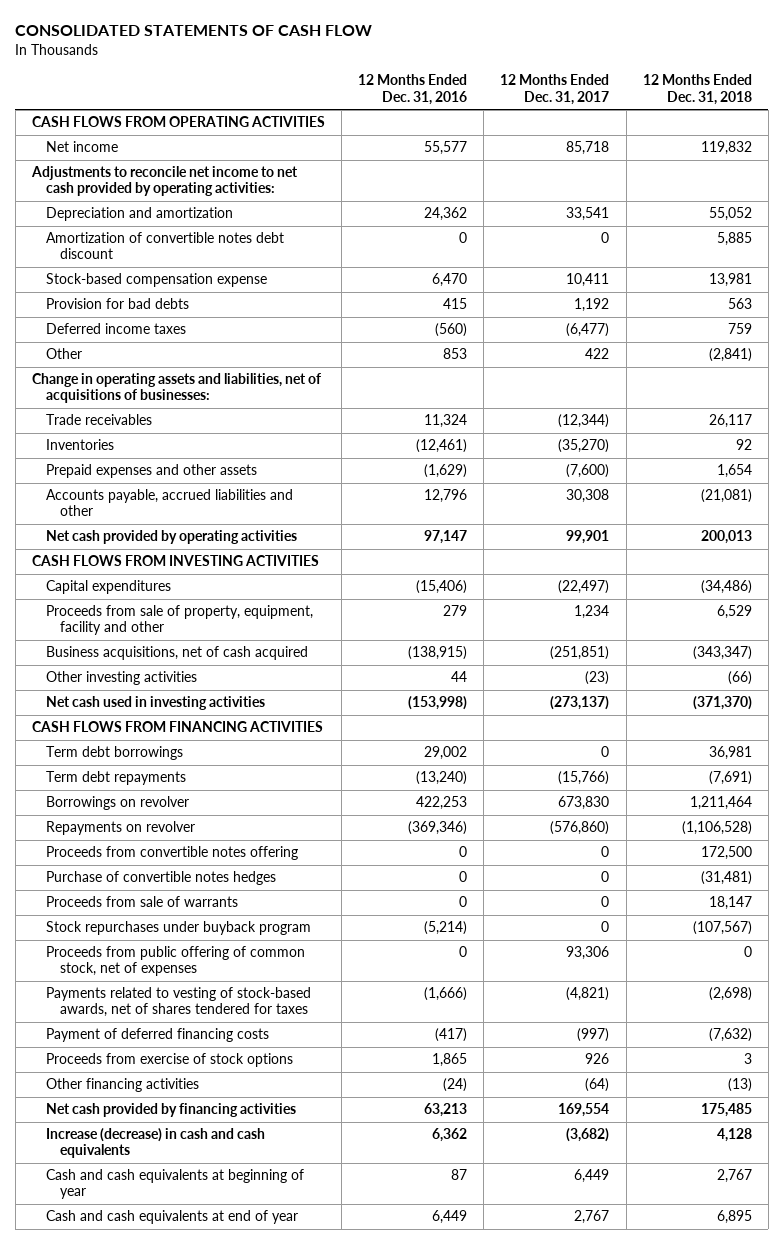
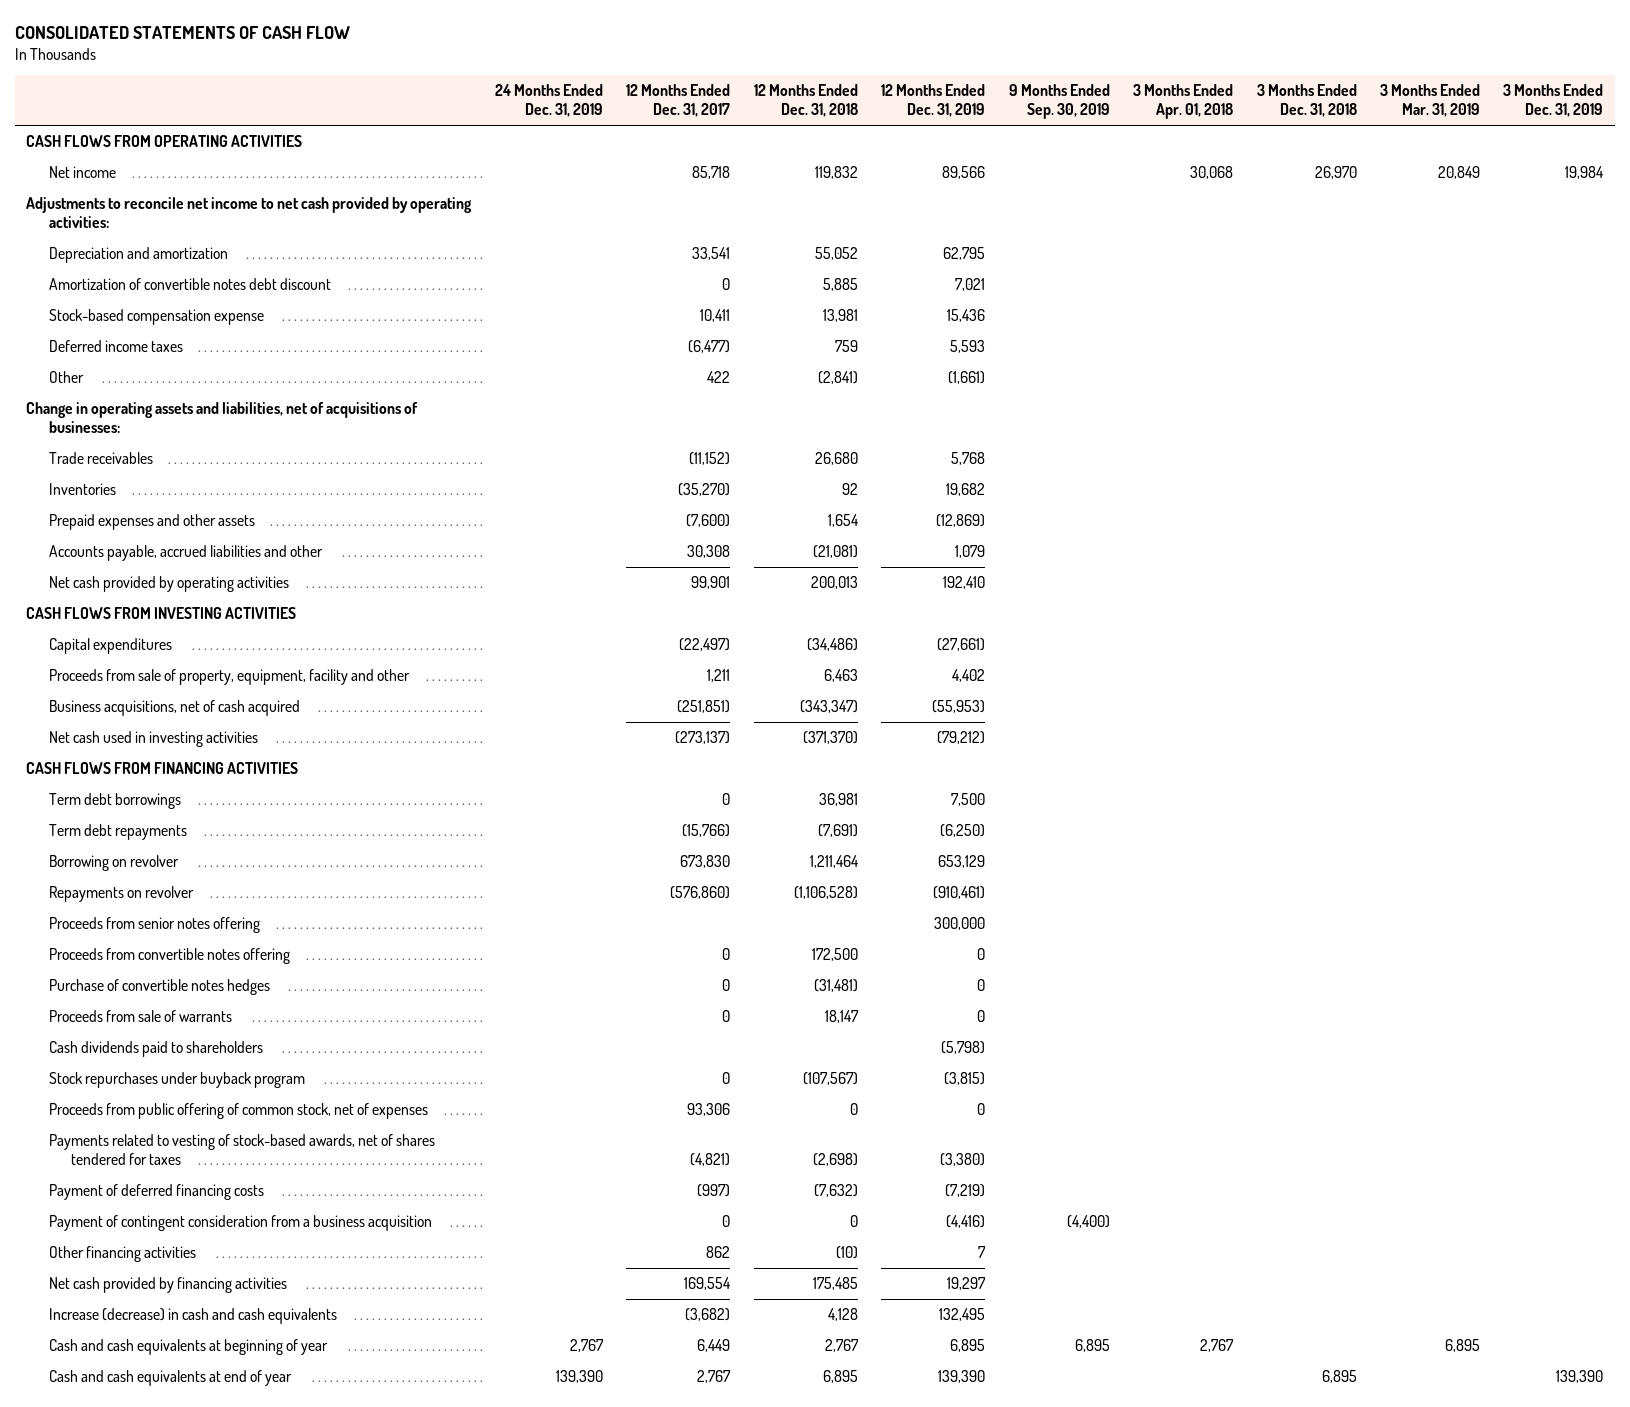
- | 12 Months Ended Dec. 31, 2016 | 12 Months Ended Dec. 31, 2017 | 12 Months Ended Dec. 31, 2018
+ | 24 Months Ended Dec. 31, 2019 | 12 Months Ended Dec. 31, 2017 | 12 Months Ended Dec. 31, 2018 | 12 Months Ended Dec. 31, 2019 | 9 Months Ended Sep. 30, 2019 | 3 Months Ended Apr. 01, 2018 | 3 Months Ended Dec. 31, 2018 | 3 Months Ended Mar. 31, 2019 | 3 Months Ended Dec. 31, 2019
- Provision for bad debts | 415 | 1,192 | 563
- Trade receivables | 11,324 | (12,344) | 26,117
+ Trade receivables | | (11,152) | 26,680 | 5,768 | | | | |
- Proceeds from sale of property, equipment, facility and other | 279 | 1,234 | 6,529
+ Proceeds from sale of property, equipment, facility and other | | 1,211 | 6,463 | 4,402 | | | | |
- Other investing activities | 44 | (23) | (66)
- Borrowings on revolver | 422,253 | 673,830 | 1,211,464
+ Borrowing on revolver | | 673,830 | 1,211,464 | 653,129 | | | | |
+ Proceeds from senior notes offering | | | | 300,000 | | | | |
+ Cash dividends paid to shareholders | | | | (5,798) | | | | |
- Proceeds from exercise of stock options | 1,865 | 926 | 3
- Other financing activities | (24) | (64) | (13)
+ Payment of contingent consideration from a business acquisition | | 0 | 0 | (4,416) | (4,400) | | | |
+ Other financing activities | | 862 | (10) | 7 | | | | |

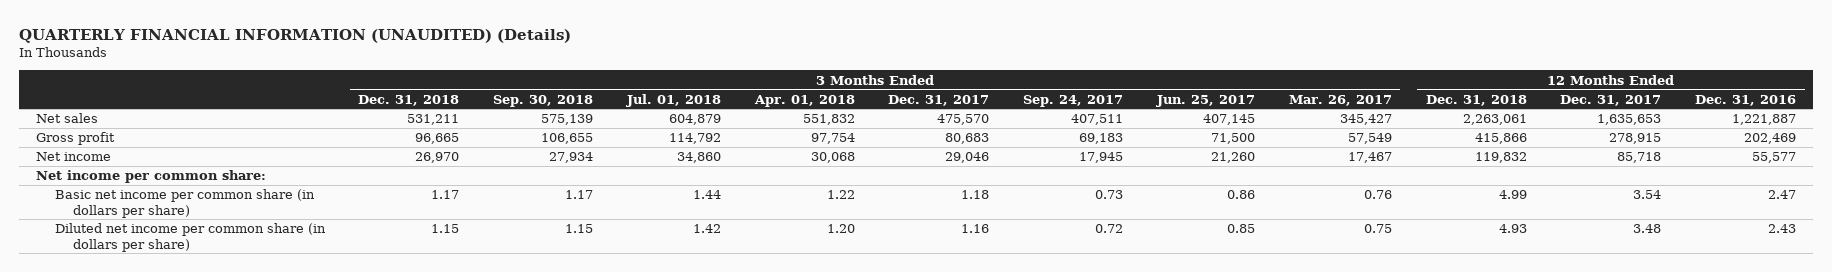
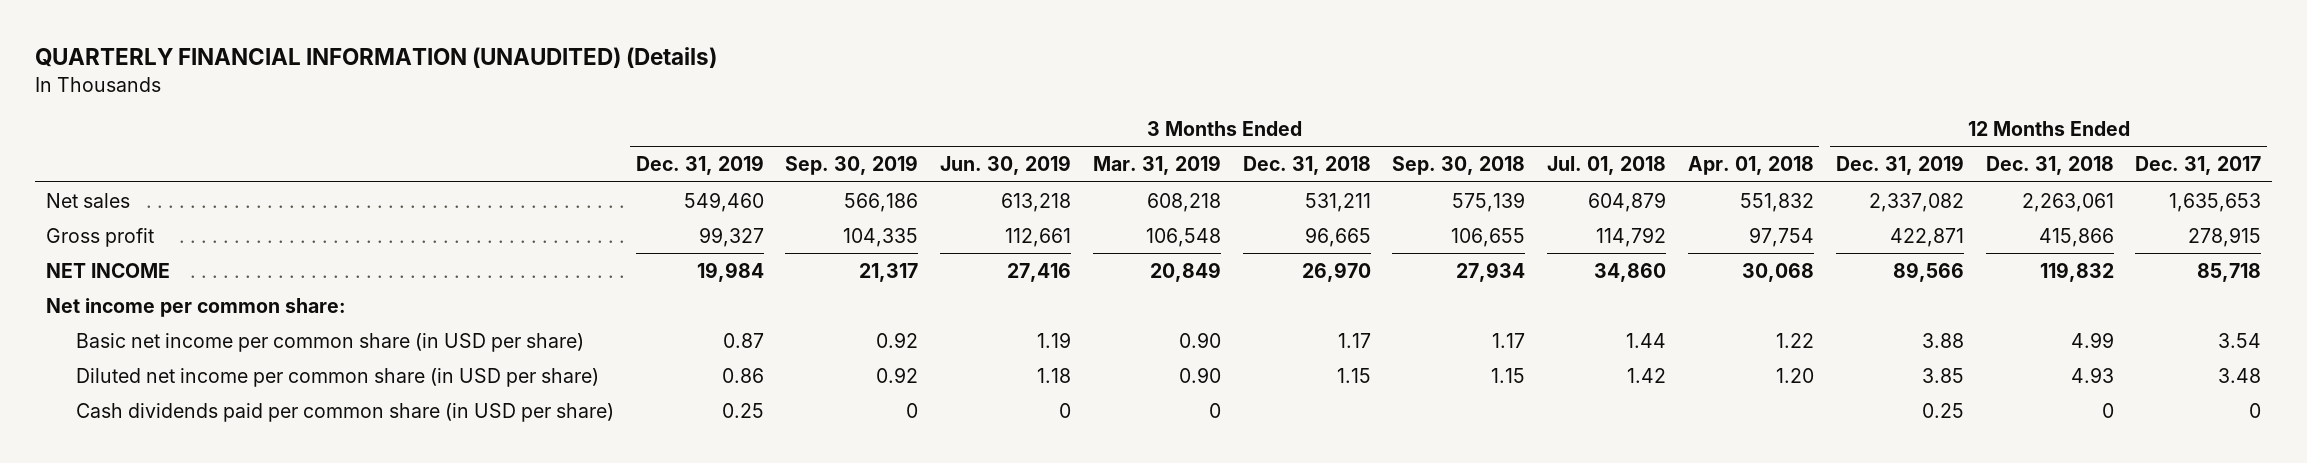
- | 3 Months Ended Dec. 31, 2018 | 3 Months Ended Sep. 30, 2018 | 3 Months Ended Jul. 01, 2018 | 3 Months Ended Apr. 01, 2018 | 3 Months Ended Dec. 31, 2017 | 3 Months Ended Sep. 24, 2017 | 3 Months Ended Jun. 25, 2017 | 3 Months Ended Mar. 26, 2017 | 12 Months Ended Dec. 31, 2018 | 12 Months Ended Dec. 31, 2017 | 12 Months Ended Dec. 31, 2016
+ | 3 Months Ended Dec. 31, 2019 | 3 Months Ended Sep. 30, 2019 | 3 Months Ended Jun. 30, 2019 | 3 Months Ended Mar. 31, 2019 | 3 Months Ended Dec. 31, 2018 | 3 Months Ended Sep. 30, 2018 | 3 Months Ended Jul. 01, 2018 | 3 Months Ended Apr. 01, 2018 | 12 Months Ended Dec. 31, 2019 | 12 Months Ended Dec. 31, 2018 | 12 Months Ended Dec. 31, 2017
- Net income | 26,970 | 27,934 | 34,860 | 30,068 | 29,046 | 17,945 | 21,260 | 17,467 | 119,832 | 85,718 | 55,577
+ NET INCOME | 19,984 | 21,317 | 27,416 | 20,849 | 26,970 | 27,934 | 34,860 | 30,068 | 89,566 | 119,832 | 85,718
- Basic net income per common share (in dollars per share) | 1.17 | 1.17 | 1.44 | 1.22 | 1.18 | 0.73 | 0.86 | 0.76 | 4.99 | 3.54 | 2.47
- Diluted net income per common share (in dollars per share) | 1.15 | 1.15 | 1.42 | 1.20 | 1.16 | 0.72 | 0.85 | 0.75 | 4.93 | 3.48 | 2.43
+ Basic net income per common share (in USD per share) | 0.87 | 0.92 | 1.19 | 0.90 | 1.17 | 1.17 | 1.44 | 1.22 | 3.88 | 4.99 | 3.54
+ Diluted net income per common share (in USD per share) | 0.86 | 0.92 | 1.18 | 0.90 | 1.15 | 1.15 | 1.42 | 1.20 | 3.85 | 4.93 | 3.48
+ Cash dividends paid per common share (in USD per share) | 0.25 | 0 | 0 | 0 | | | | | 0.25 | 0 | 0

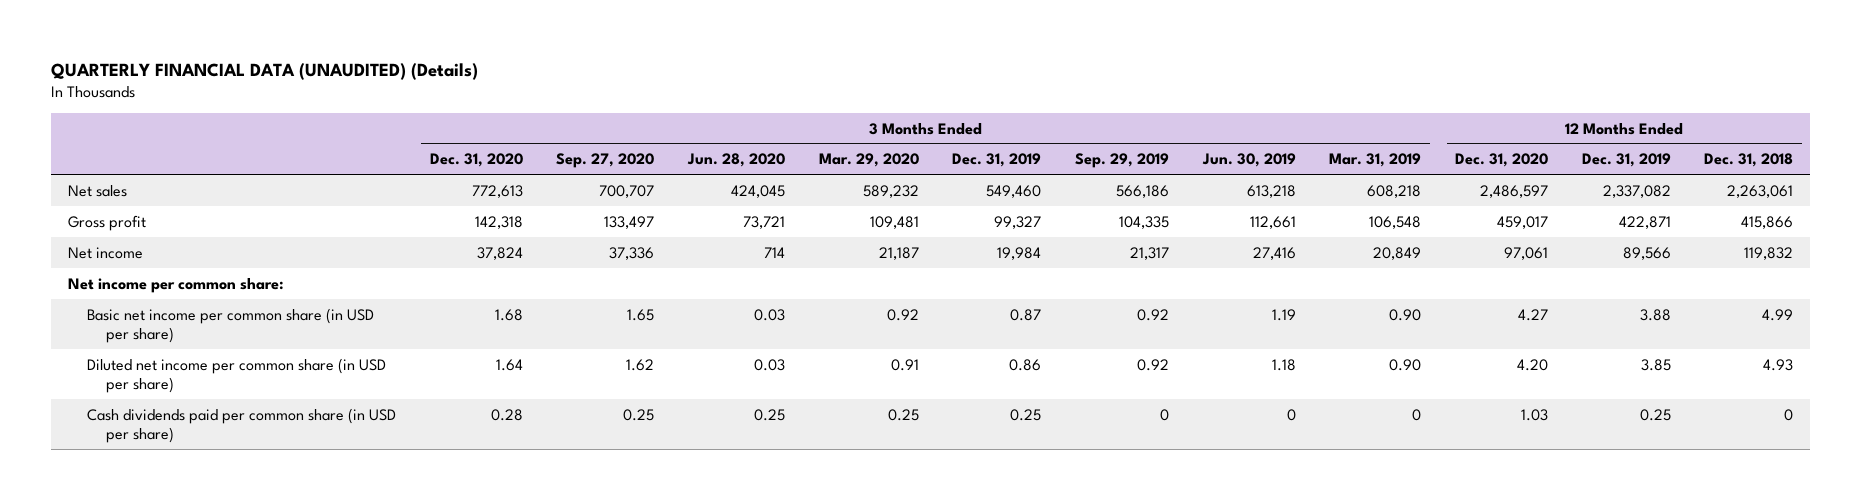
- QUARTERLY FINANCIAL INFORMATION (UNAUDITED) (Details)
+ QUARTERLY FINANCIAL DATA (UNAUDITED) (Details)
- | 3 Months Ended Dec. 31, 2019 | 3 Months Ended Sep. 30, 2019 | 3 Months Ended Jun. 30, 2019 | 3 Months Ended Mar. 31, 2019 | 3 Months Ended Dec. 31, 2018 | 3 Months Ended Sep. 30, 2018 | 3 Months Ended Jul. 01, 2018 | 3 Months Ended Apr. 01, 2018 | 12 Months Ended Dec. 31, 2019 | 12 Months Ended Dec. 31, 2018 | 12 Months Ended Dec. 31, 2017
+ | 3 Months Ended Dec. 31, 2020 | 3 Months Ended Sep. 27, 2020 | 3 Months Ended Jun. 28, 2020 | 3 Months Ended Mar. 29, 2020 | 3 Months Ended Dec. 31, 2019 | 3 Months Ended Sep. 29, 2019 | 3 Months Ended Jun. 30, 2019 | 3 Months Ended Mar. 31, 2019 | 12 Months Ended Dec. 31, 2020 | 12 Months Ended Dec. 31, 2019 | 12 Months Ended Dec. 31, 2018
- NET INCOME | 19,984 | 21,317 | 27,416 | 20,849 | 26,970 | 27,934 | 34,860 | 30,068 | 89,566 | 119,832 | 85,718
+ Net income | 37,824 | 37,336 | 714 | 21,187 | 19,984 | 21,317 | 27,416 | 20,849 | 97,061 | 89,566 | 119,832

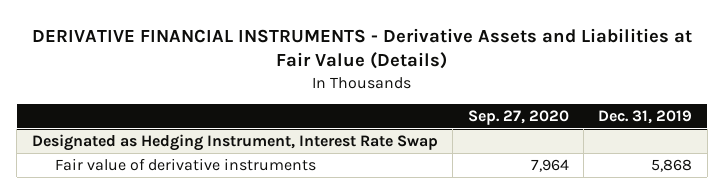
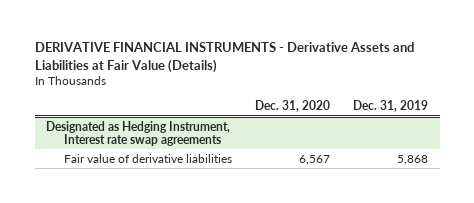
- | Sep. 27, 2020 | Dec. 31, 2019
+ | Dec. 31, 2020 | Dec. 31, 2019
- Designated as Hedging Instrument, Interest Rate Swap
- Fair value of derivative instruments | 7,964 | 5,868
+ Designated as Hedging Instrument, Interest rate swap agreements
+ Fair value of derivative liabilities | 6,567 | 5,868

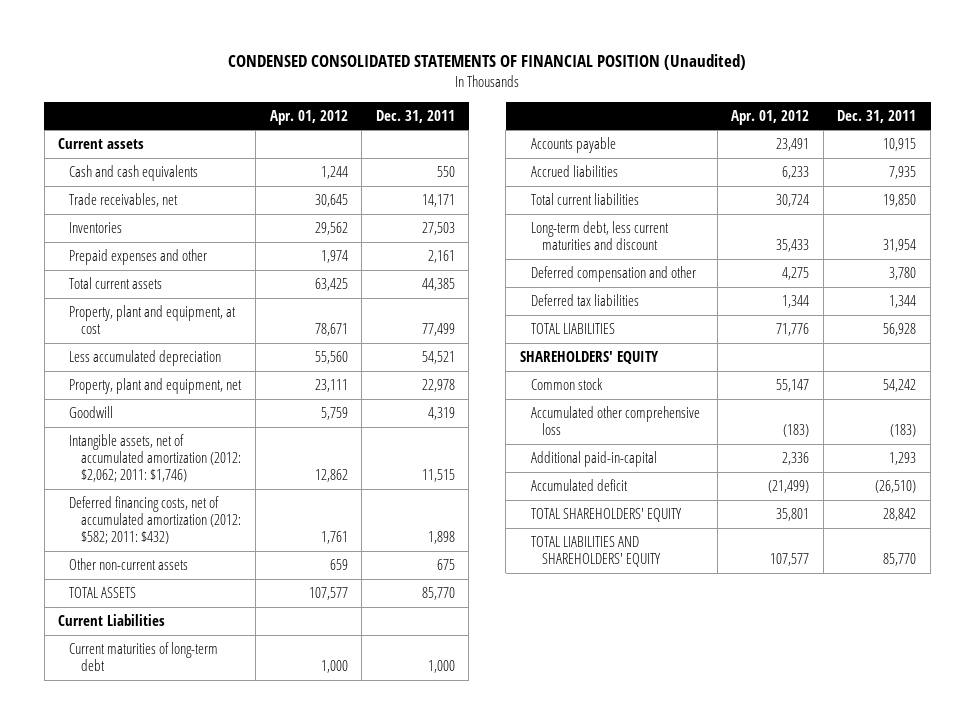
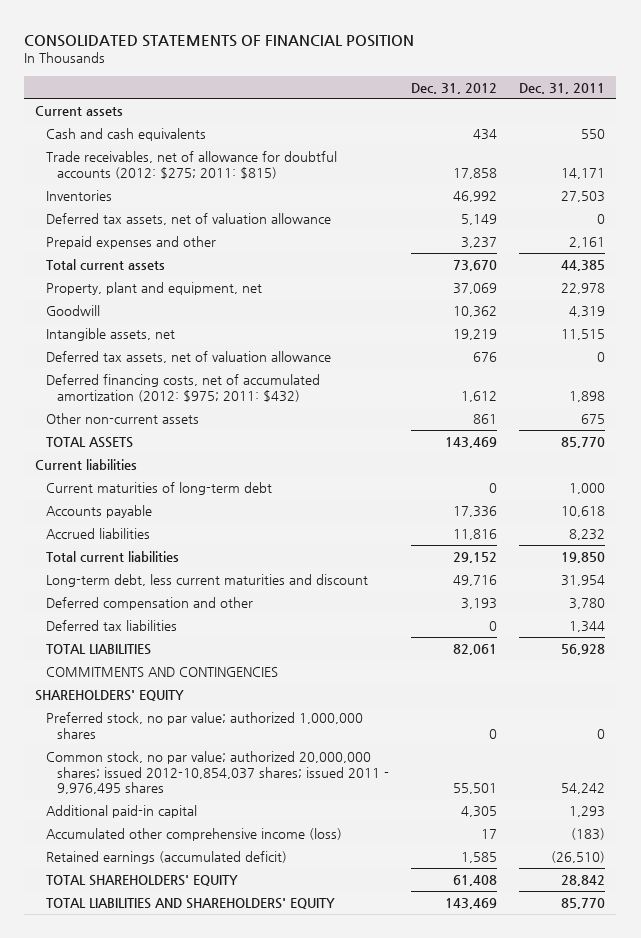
- CONDENSED CONSOLIDATED STATEMENTS OF FINANCIAL POSITION (Unaudited)
+ CONSOLIDATED STATEMENTS OF FINANCIAL POSITION
- | Apr. 01, 2012 | Dec. 31, 2011
+ | Dec. 31, 2012 | Dec. 31, 2011
- Trade receivables, net | 30,645 | 14,171
+ Trade receivables, net of allowance for doubtful accounts (2012: $275; 2011: $815) | 17,858 | 14,171
+ Deferred tax assets, net of valuation allowance | 5,149 | 0
- Property, plant and equipment, at cost | 78,671 | 77,499
- Less accumulated depreciation | 55,560 | 54,521
- Intangible assets, net of accumulated amortization (2012: $2,062; 2011: $1,746) | 12,862 | 11,515
- Deferred financing costs, net of accumulated amortization (2012: $582; 2011: $432) | 1,761 | 1,898
+ Intangible assets, net | 19,219 | 11,515
+ Deferred tax assets, net of valuation allowance | 676 | 0
+ Deferred financing costs, net of accumulated amortization (2012: $975; 2011: $432) | 1,612 | 1,898
- Current Liabilities
+ Current liabilities
- Accounts payable | 23,491 | 10,915
- Accrued liabilities | 6,233 | 7,935
+ Accounts payable | 17,336 | 10,618
+ Accrued liabilities | 11,816 | 8,232
+ COMMITMENTS AND CONTINGENCIES
- Common stock | 55,147 | 54,242
- Accumulated other comprehensive loss | (183) | (183)
- Additional paid-in-capital | 2,336 | 1,293
- Accumulated deficit | (21,499) | (26,510)
+ Preferred stock, no par value; authorized 1,000,000 shares | 0 | 0
+ Common stock, no par value; authorized 20,000,000 shares; issued 2012-10,854,037 shares; issued 2011 - 9,976,495 shares | 55,501 | 54,242
+ Additional paid-in capital | 4,305 | 1,293
+ Accumulated other comprehensive income (loss) | 17 | (183)
+ Retained earnings (accumulated deficit) | 1,585 | (26,510)

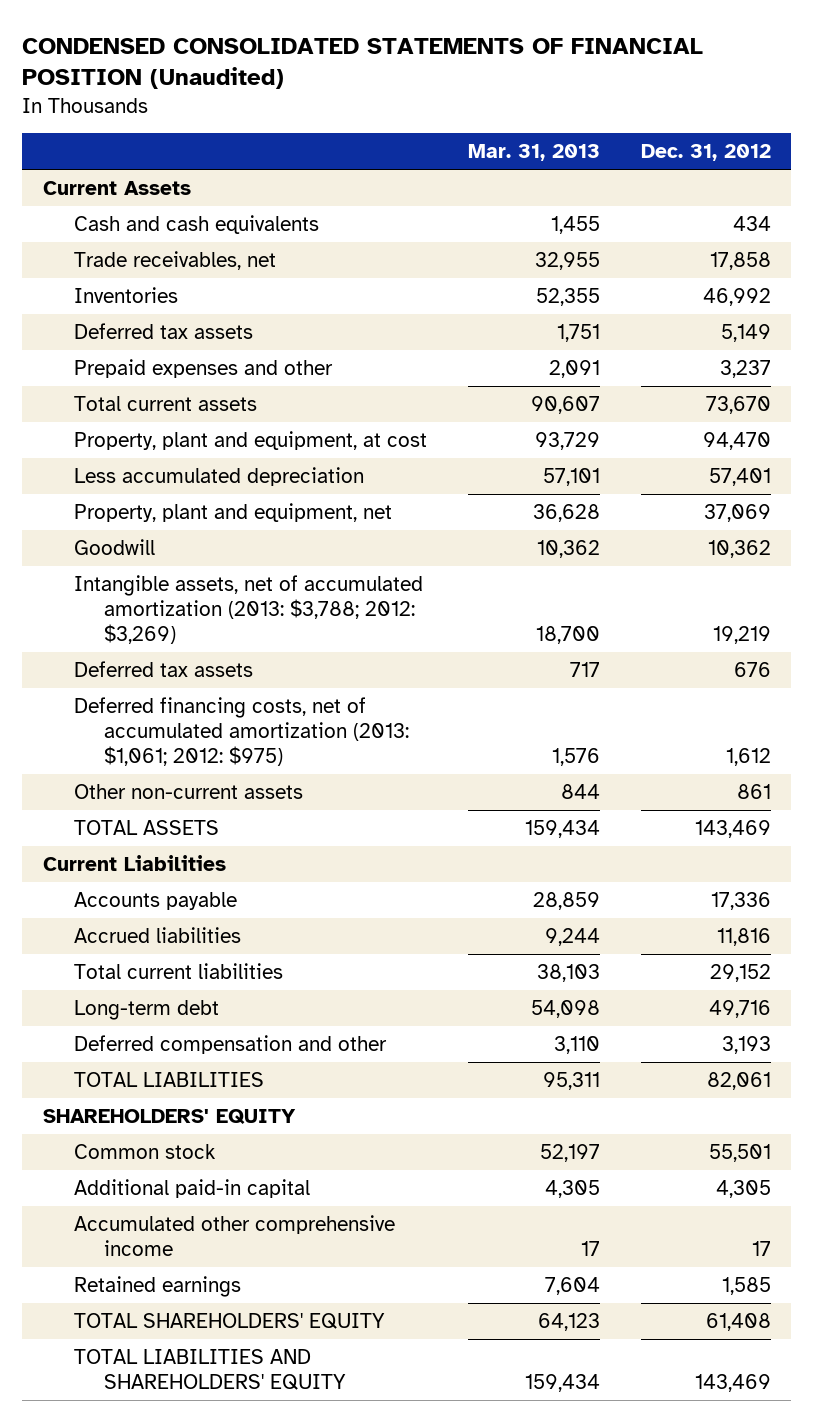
- CONSOLIDATED STATEMENTS OF FINANCIAL POSITION
+ CONDENSED CONSOLIDATED STATEMENTS OF FINANCIAL POSITION (Unaudited)
- | Dec. 31, 2012 | Dec. 31, 2011
+ | Mar. 31, 2013 | Dec. 31, 2012
- Current assets
+ Current Assets
- Trade receivables, net of allowance for doubtful accounts (2012: $275; 2011: $815) | 17,858 | 14,171
+ Trade receivables, net | 32,955 | 17,858
- Deferred tax assets, net of valuation allowance | 5,149 | 0
+ Deferred tax assets | 1,751 | 5,149
+ Property, plant and equipment, at cost | 93,729 | 94,470
+ Less accumulated depreciation | 57,101 | 57,401
- Intangible assets, net | 19,219 | 11,515
- Deferred tax assets, net of valuation allowance | 676 | 0
- Deferred financing costs, net of accumulated amortization (2012: $975; 2011: $432) | 1,612 | 1,898
+ Intangible assets, net of accumulated amortization (2013: $3,788; 2012: $3,269) | 18,700 | 19,219
+ Deferred tax assets | 717 | 676
+ Deferred financing costs, net of accumulated amortization (2013: $1,061; 2012: $975) | 1,576 | 1,612
- Current liabilities
- Current maturities of long-term debt | 0 | 1,000
+ Current Liabilities
- Long-term debt, less current maturities and discount | 49,716 | 31,954
+ Long-term debt | 54,098 | 49,716
- Deferred tax liabilities | 0 | 1,344
- COMMITMENTS AND CONTINGENCIES
- Preferred stock, no par value; authorized 1,000,000 shares | 0 | 0
- Common stock, no par value; authorized 20,000,000 shares; issued 2012-10,854,037 shares; issued 2011 - 9,976,495 shares | 55,501 | 54,242
+ Common stock | 52,197 | 55,501
- Accumulated other comprehensive income (loss) | 17 | (183)
- Retained earnings (accumulated deficit) | 1,585 | (26,510)
+ Accumulated other comprehensive income | 17 | 17
+ Retained earnings | 7,604 | 1,585

